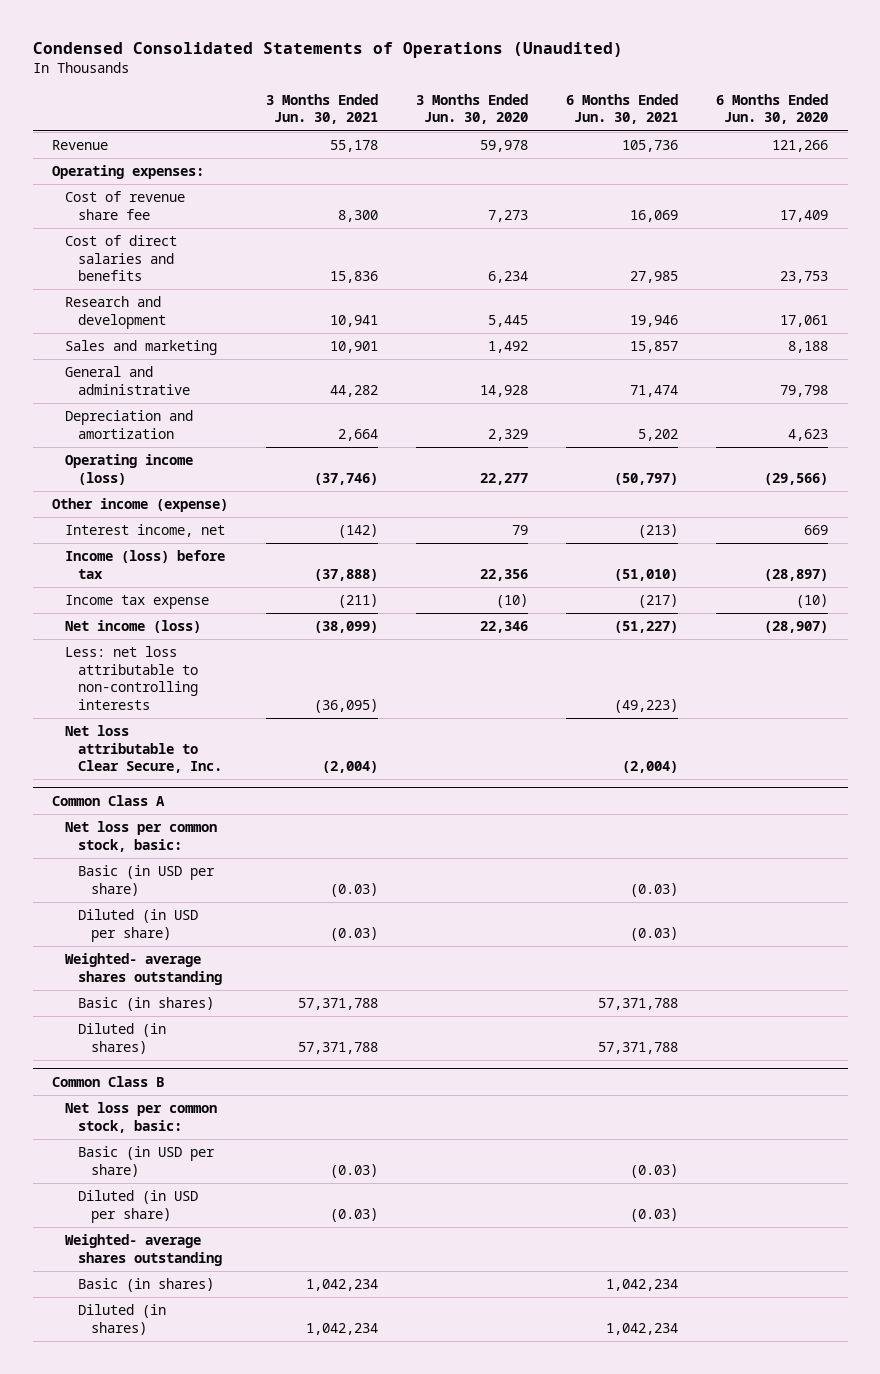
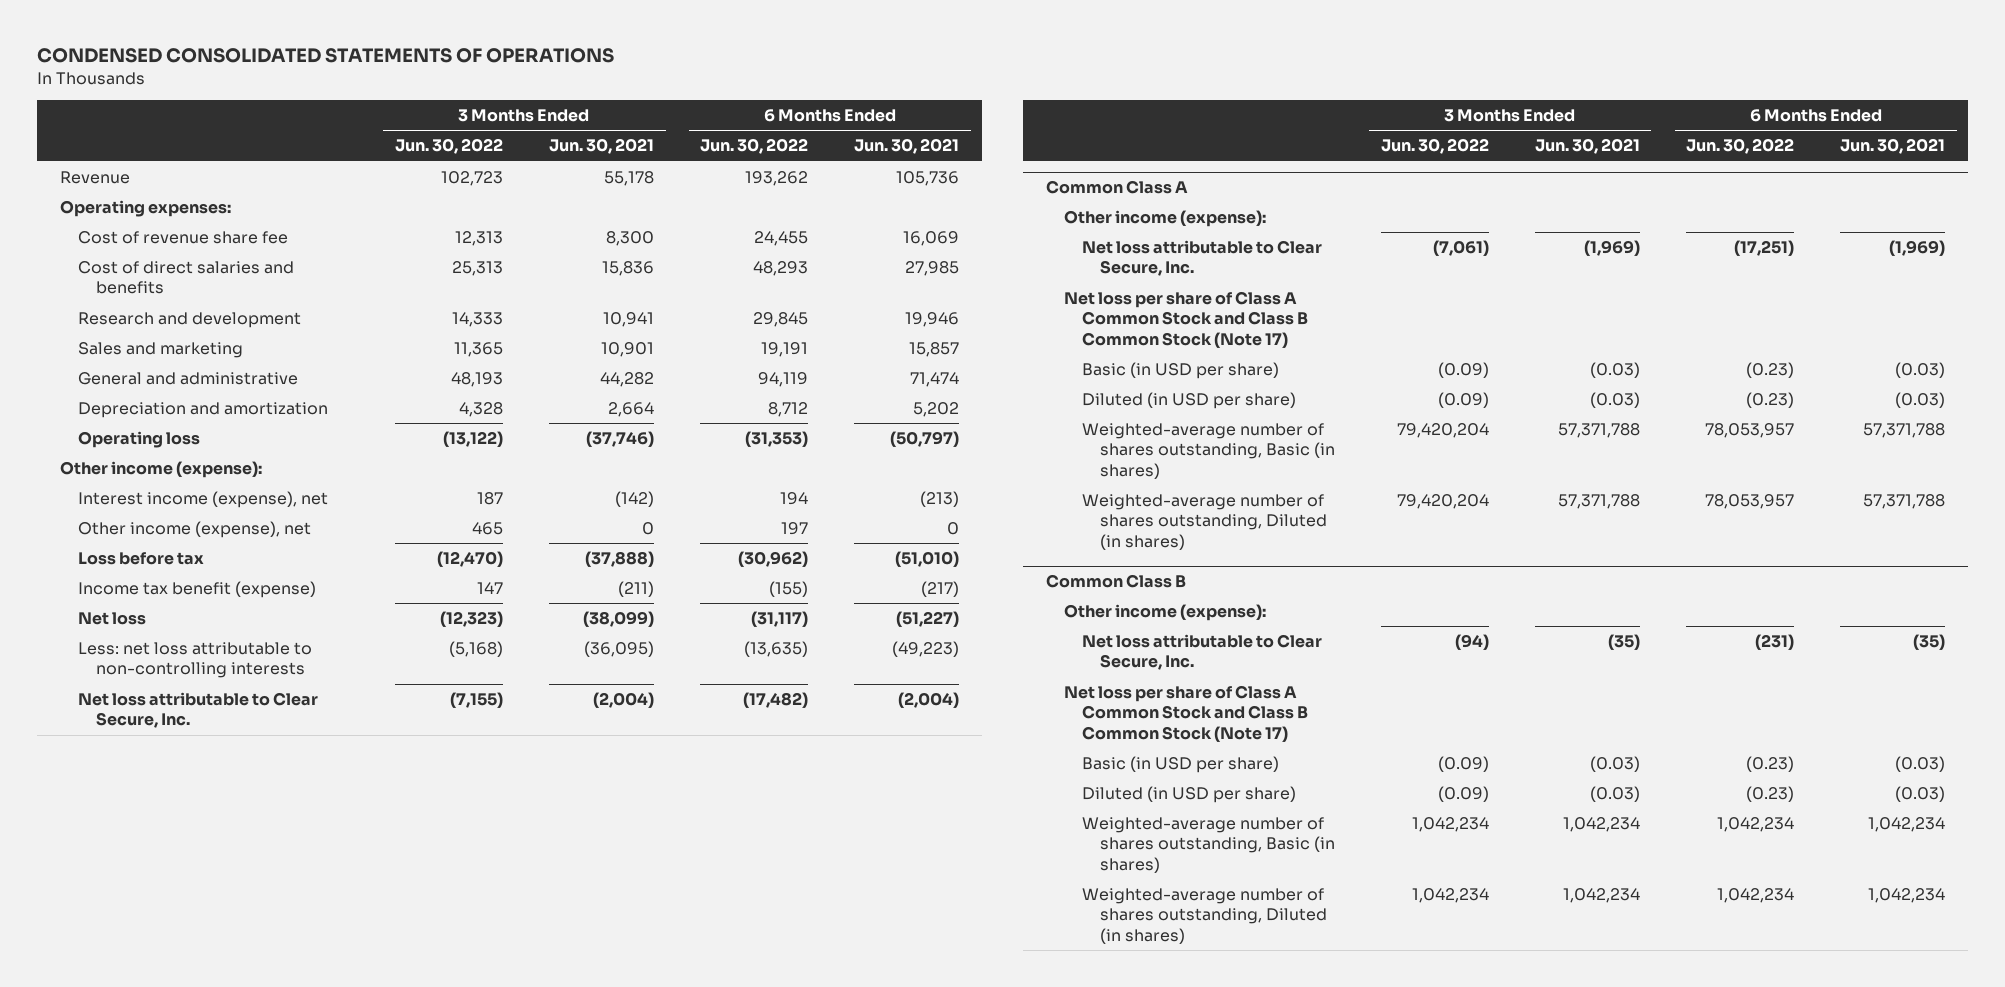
- Condensed Consolidated Statements of Operations (Unaudited)
+ CONDENSED CONSOLIDATED STATEMENTS OF OPERATIONS
- | 3 Months Ended Jun. 30, 2021 | 3 Months Ended Jun. 30, 2020 | 6 Months Ended Jun. 30, 2021 | 6 Months Ended Jun. 30, 2020
+ | 3 Months Ended Jun. 30, 2022 | 3 Months Ended Jun. 30, 2021 | 6 Months Ended Jun. 30, 2022 | 6 Months Ended Jun. 30, 2021
- Operating income (loss) | (37,746) | 22,277 | (50,797) | (29,566)
- Other income (expense)
- Interest income, net | (142) | 79 | (213) | 669
- Income (loss) before tax | (37,888) | 22,356 | (51,010) | (28,897)
- Income tax expense | (211) | (10) | (217) | (10)
- Net income (loss) | (38,099) | 22,346 | (51,227) | (28,907)
+ Operating loss | (13,122) | (37,746) | (31,353) | (50,797)
+ Other income (expense):
+ Interest income (expense), net | 187 | (142) | 194 | (213)
+ Other income (expense), net | 465 | 0 | 197 | 0
+ Loss before tax | (12,470) | (37,888) | (30,962) | (51,010)
+ Income tax benefit (expense) | 147 | (211) | (155) | (217)
+ Net loss | (12,323) | (38,099) | (31,117) | (51,227)
@ Common Class A
- Net loss per common stock, basic:
+ Other income (expense):
+ Net loss attributable to Clear Secure, Inc. | (7,061) | (1,969) | (17,251) | (1,969)
+ Net loss per share of Class A Common Stock and Class B Common Stock (Note 17)
- Weighted- average shares outstanding
- Basic (in shares) | 57,371,788 | | 57,371,788 |
- Diluted (in shares) | 57,371,788 | | 57,371,788 |
+ Weighted-average number of shares outstanding, Basic (in shares) | 79,420,204 | 57,371,788 | 78,053,957 | 57,371,788
+ Weighted-average number of shares outstanding, Diluted (in shares) | 79,420,204 | 57,371,788 | 78,053,957 | 57,371,788
@ Common Class B
- Net loss per common stock, basic:
+ Other income (expense):
+ Net loss attributable to Clear Secure, Inc. | (94) | (35) | (231) | (35)
+ Net loss per share of Class A Common Stock and Class B Common Stock (Note 17)
- Weighted- average shares outstanding
- Basic (in shares) | 1,042,234 | | 1,042,234 |
- Diluted (in shares) | 1,042,234 | | 1,042,234 |
+ Weighted-average number of shares outstanding, Basic (in shares) | 1,042,234 | 1,042,234 | 1,042,234 | 1,042,234
+ Weighted-average number of shares outstanding, Diluted (in shares) | 1,042,234 | 1,042,234 | 1,042,234 | 1,042,234

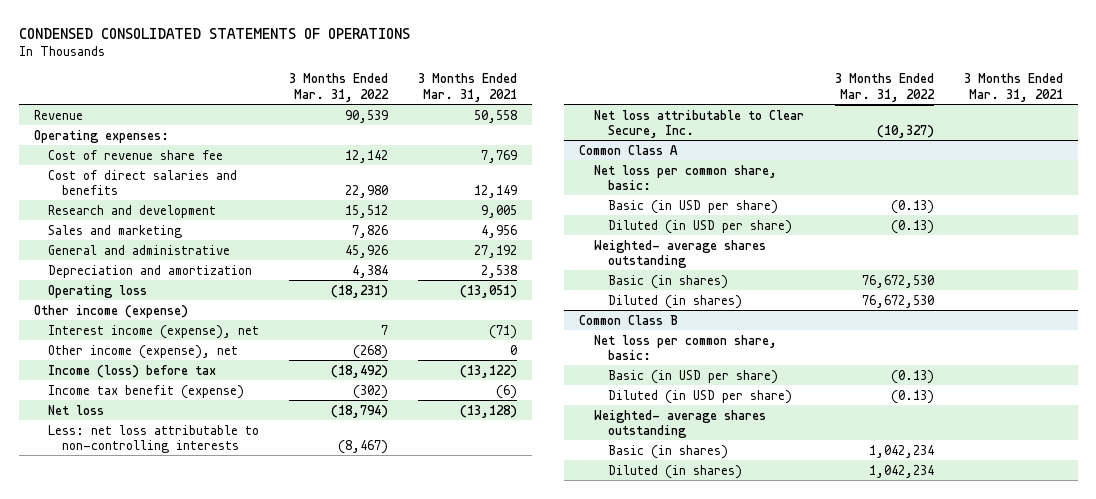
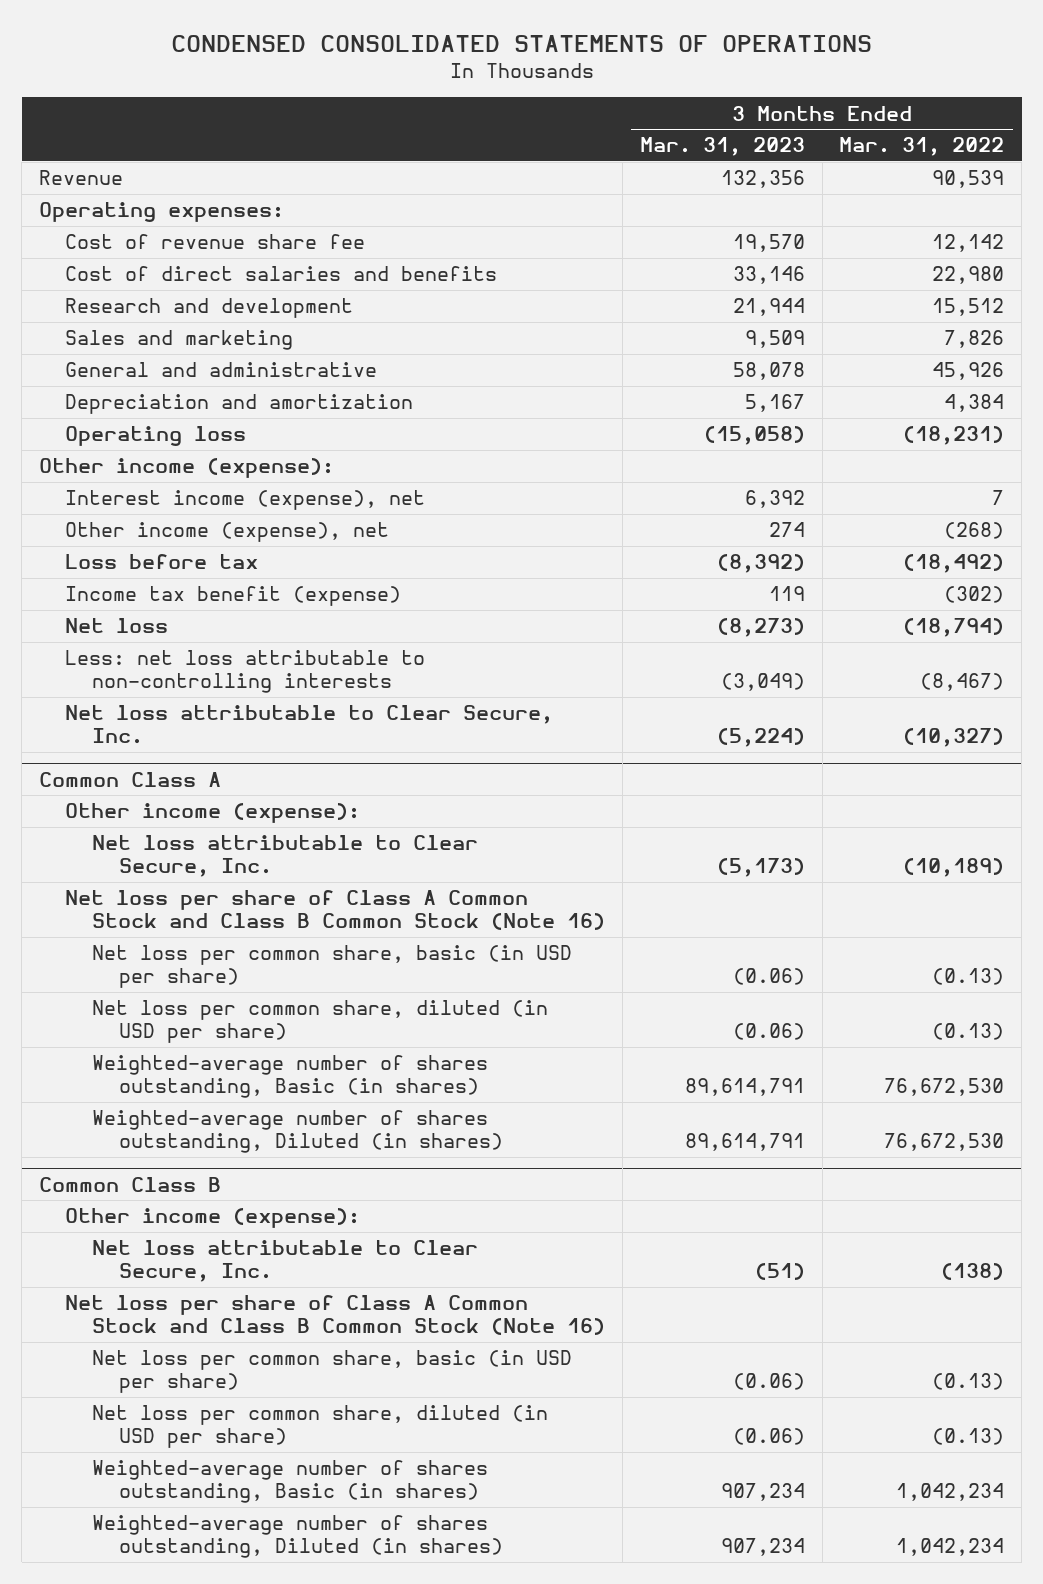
- | 3 Months Ended Mar. 31, 2022 | 3 Months Ended Mar. 31, 2021
+ | 3 Months Ended Mar. 31, 2023 | 3 Months Ended Mar. 31, 2022
- Other income (expense)
+ Other income (expense):
- Income (loss) before tax | (18,492) | (13,122)
+ Loss before tax | (8,392) | (18,492)
@ Common Class A
- Net loss per common share, basic:
- Basic (in USD per share) | (0.13) |
- Diluted (in USD per share) | (0.13) |
- Weighted- average shares outstanding
- Basic (in shares) | 76,672,530 |
- Diluted (in shares) | 76,672,530 |
+ Other income (expense):
+ Net loss attributable to Clear Secure, Inc. | (5,173) | (10,189)
+ Net loss per share of Class A Common Stock and Class B Common Stock (Note 16)
+ Net loss per common share, basic (in USD per share) | (0.06) | (0.13)
+ Net loss per common share, diluted (in USD per share) | (0.06) | (0.13)
+ Weighted-average number of shares outstanding, Basic (in shares) | 89,614,791 | 76,672,530
+ Weighted-average number of shares outstanding, Diluted (in shares) | 89,614,791 | 76,672,530
@ Common Class B
- Net loss per common share, basic:
- Basic (in USD per share) | (0.13) |
- Diluted (in USD per share) | (0.13) |
- Weighted- average shares outstanding
- Basic (in shares) | 1,042,234 |
- Diluted (in shares) | 1,042,234 |
+ Other income (expense):
+ Net loss attributable to Clear Secure, Inc. | (51) | (138)
+ Net loss per share of Class A Common Stock and Class B Common Stock (Note 16)
+ Net loss per common share, basic (in USD per share) | (0.06) | (0.13)
+ Net loss per common share, diluted (in USD per share) | (0.06) | (0.13)
+ Weighted-average number of shares outstanding, Basic (in shares) | 907,234 | 1,042,234
+ Weighted-average number of shares outstanding, Diluted (in shares) | 907,234 | 1,042,234

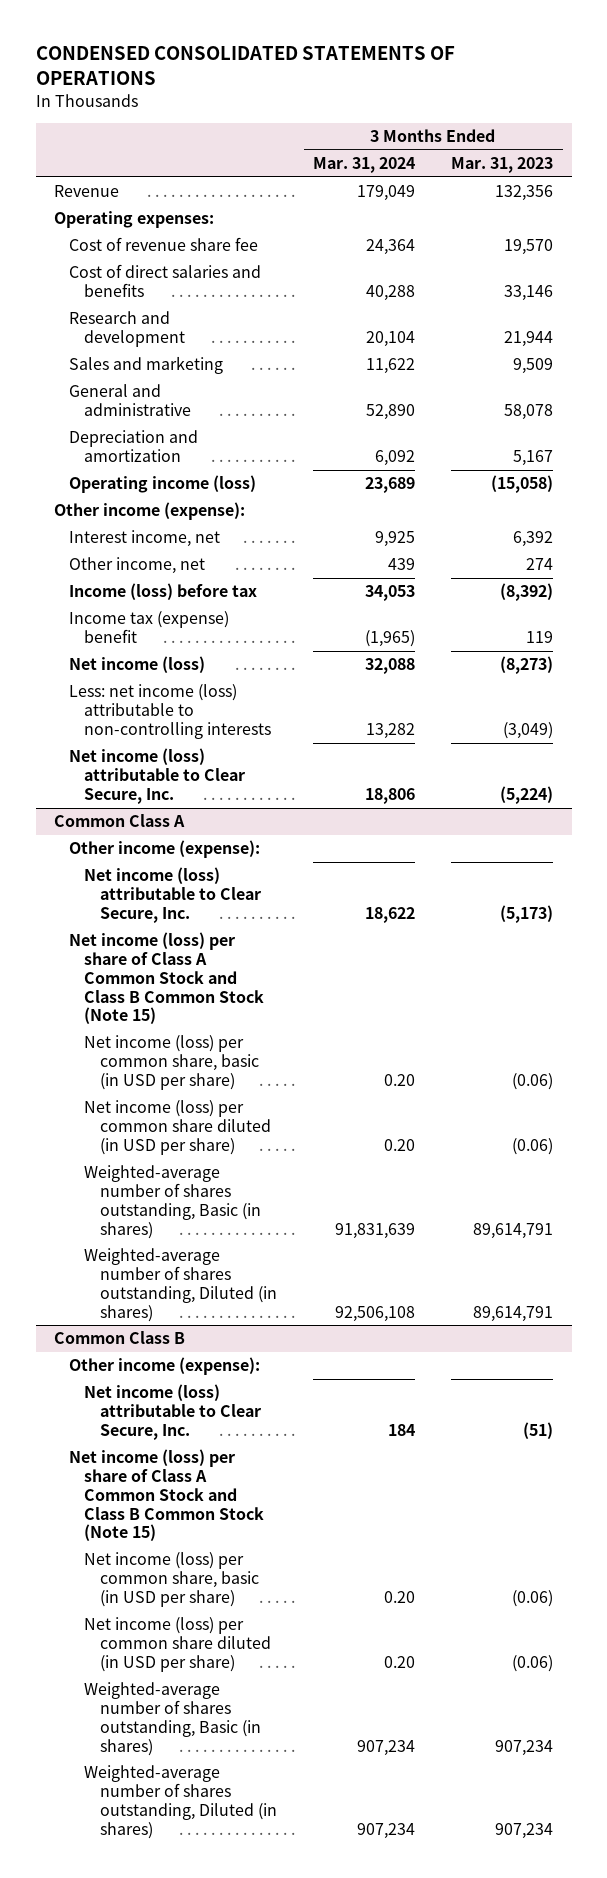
- | 3 Months Ended Mar. 31, 2023 | 3 Months Ended Mar. 31, 2022
+ | 3 Months Ended Mar. 31, 2024 | 3 Months Ended Mar. 31, 2023
- Operating loss | (15,058) | (18,231)
+ Operating income (loss) | 23,689 | (15,058)
- Interest income (expense), net | 6,392 | 7
- Other income (expense), net | 274 | (268)
- Loss before tax | (8,392) | (18,492)
- Income tax benefit (expense) | 119 | (302)
- Net loss | (8,273) | (18,794)
- Less: net loss attributable to non-controlling interests | (3,049) | (8,467)
- Net loss attributable to Clear Secure, Inc. | (5,224) | (10,327)
+ Interest income, net | 9,925 | 6,392
+ Other income, net | 439 | 274
+ Income (loss) before tax | 34,053 | (8,392)
+ Income tax (expense) benefit | (1,965) | 119
+ Net income (loss) | 32,088 | (8,273)
+ Less: net income (loss) attributable to non-controlling interests | 13,282 | (3,049)
+ Net income (loss) attributable to Clear Secure, Inc. | 18,806 | (5,224)
@ Common Class A
- Net loss attributable to Clear Secure, Inc. | (5,173) | (10,189)
- Net loss per share of Class A Common Stock and Class B Common Stock (Note 16)
- Net loss per common share, basic (in USD per share) | (0.06) | (0.13)
- Net loss per common share, diluted (in USD per share) | (0.06) | (0.13)
+ Net income (loss) attributable to Clear Secure, Inc. | 18,622 | (5,173)
+ Net income (loss) per share of Class A Common Stock and Class B Common Stock (Note 15)
+ Net income (loss) per common share, basic (in USD per share) | 0.20 | (0.06)
+ Net income (loss) per common share diluted (in USD per share) | 0.20 | (0.06)
@ Common Class B
- Net loss attributable to Clear Secure, Inc. | (51) | (138)
- Net loss per share of Class A Common Stock and Class B Common Stock (Note 16)
- Net loss per common share, basic (in USD per share) | (0.06) | (0.13)
- Net loss per common share, diluted (in USD per share) | (0.06) | (0.13)
+ Net income (loss) attributable to Clear Secure, Inc. | 184 | (51)
+ Net income (loss) per share of Class A Common Stock and Class B Common Stock (Note 15)
+ Net income (loss) per common share, basic (in USD per share) | 0.20 | (0.06)
+ Net income (loss) per common share diluted (in USD per share) | 0.20 | (0.06)

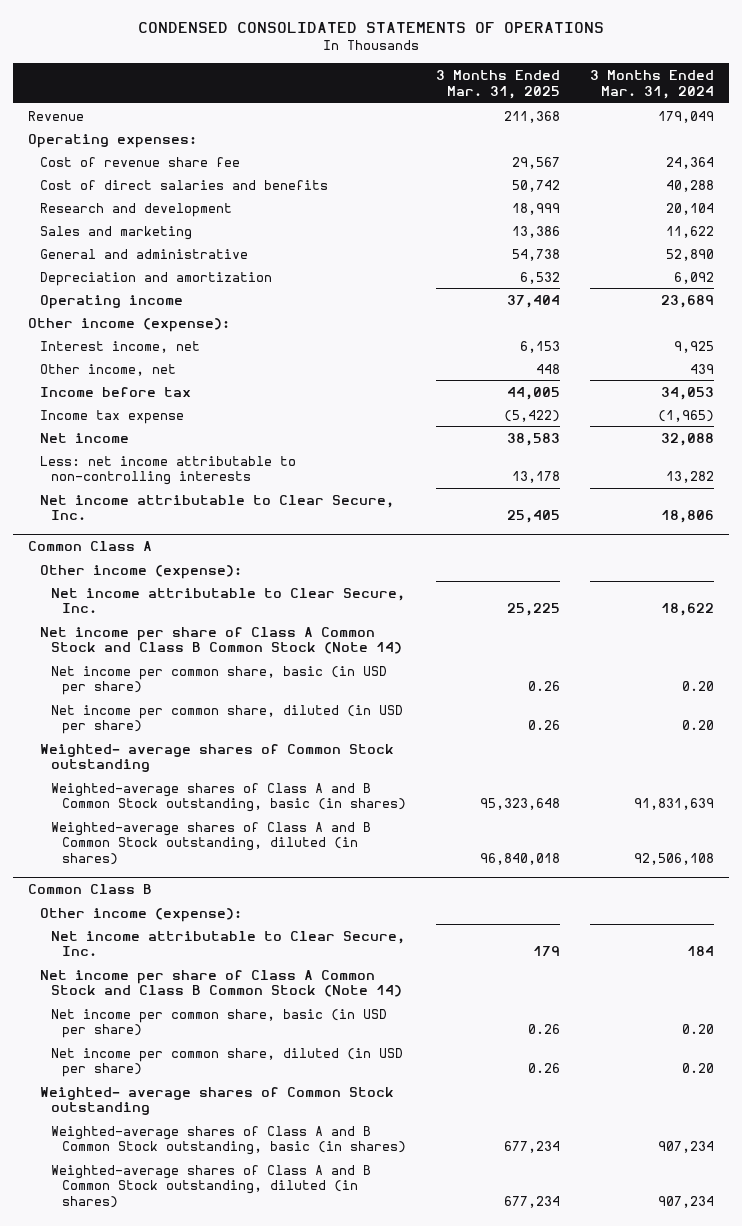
- | 3 Months Ended Mar. 31, 2024 | 3 Months Ended Mar. 31, 2023
+ | 3 Months Ended Mar. 31, 2025 | 3 Months Ended Mar. 31, 2024
- Operating income (loss) | 23,689 | (15,058)
+ Operating income | 37,404 | 23,689
- Income (loss) before tax | 34,053 | (8,392)
- Income tax (expense) benefit | (1,965) | 119
- Net income (loss) | 32,088 | (8,273)
- Less: net income (loss) attributable to non-controlling interests | 13,282 | (3,049)
- Net income (loss) attributable to Clear Secure, Inc. | 18,806 | (5,224)
+ Income before tax | 44,005 | 34,053
+ Income tax expense | (5,422) | (1,965)
+ Net income | 38,583 | 32,088
+ Less: net income attributable to non-controlling interests | 13,178 | 13,282
+ Net income attributable to Clear Secure, Inc. | 25,405 | 18,806
@ Common Class A
- Net income (loss) attributable to Clear Secure, Inc. | 18,622 | (5,173)
- Net income (loss) per share of Class A Common Stock and Class B Common Stock (Note 15)
- Net income (loss) per common share, basic (in USD per share) | 0.20 | (0.06)
- Net income (loss) per common share diluted (in USD per share) | 0.20 | (0.06)
- Weighted-average number of shares outstanding, Basic (in shares) | 91,831,639 | 89,614,791
- Weighted-average number of shares outstanding, Diluted (in shares) | 92,506,108 | 89,614,791
+ Net income attributable to Clear Secure, Inc. | 25,225 | 18,622
+ Net income per share of Class A Common Stock and Class B Common Stock (Note 14)
+ Net income per common share, basic (in USD per share) | 0.26 | 0.20
+ Net income per common share, diluted (in USD per share) | 0.26 | 0.20
+ Weighted- average shares of Common Stock outstanding
+ Weighted-average shares of Class A and B Common Stock outstanding, basic (in shares) | 95,323,648 | 91,831,639
+ Weighted-average shares of Class A and B Common Stock outstanding, diluted (in shares) | 96,840,018 | 92,506,108
@ Common Class B
- Net income (loss) attributable to Clear Secure, Inc. | 184 | (51)
- Net income (loss) per share of Class A Common Stock and Class B Common Stock (Note 15)
- Net income (loss) per common share, basic (in USD per share) | 0.20 | (0.06)
- Net income (loss) per common share diluted (in USD per share) | 0.20 | (0.06)
- Weighted-average number of shares outstanding, Basic (in shares) | 907,234 | 907,234
- Weighted-average number of shares outstanding, Diluted (in shares) | 907,234 | 907,234
+ Net income attributable to Clear Secure, Inc. | 179 | 184
+ Net income per share of Class A Common Stock and Class B Common Stock (Note 14)
+ Net income per common share, basic (in USD per share) | 0.26 | 0.20
+ Net income per common share, diluted (in USD per share) | 0.26 | 0.20
+ Weighted- average shares of Common Stock outstanding
+ Weighted-average shares of Class A and B Common Stock outstanding, basic (in shares) | 677,234 | 907,234
+ Weighted-average shares of Class A and B Common Stock outstanding, diluted (in shares) | 677,234 | 907,234

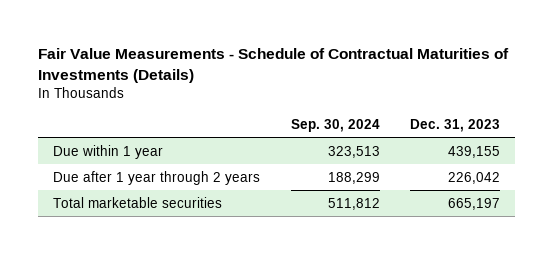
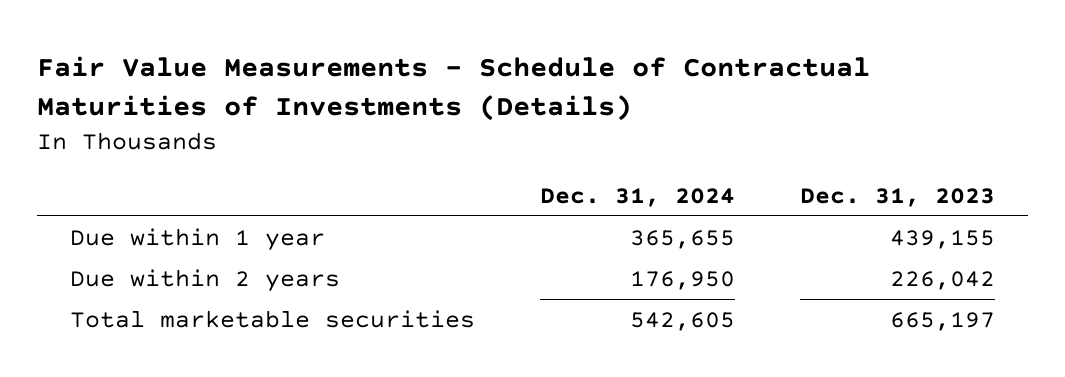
- | Sep. 30, 2024 | Dec. 31, 2023
+ | Dec. 31, 2024 | Dec. 31, 2023
- Due after 1 year through 2 years | 188,299 | 226,042
+ Due within 2 years | 176,950 | 226,042

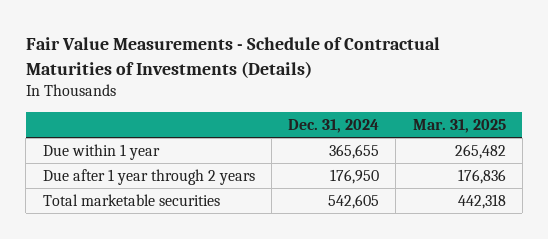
- | Dec. 31, 2024 | Dec. 31, 2023
+ | Dec. 31, 2024 | Mar. 31, 2025
- Due within 2 years | 176,950 | 226,042
+ Due after 1 year through 2 years | 176,950 | 176,836

